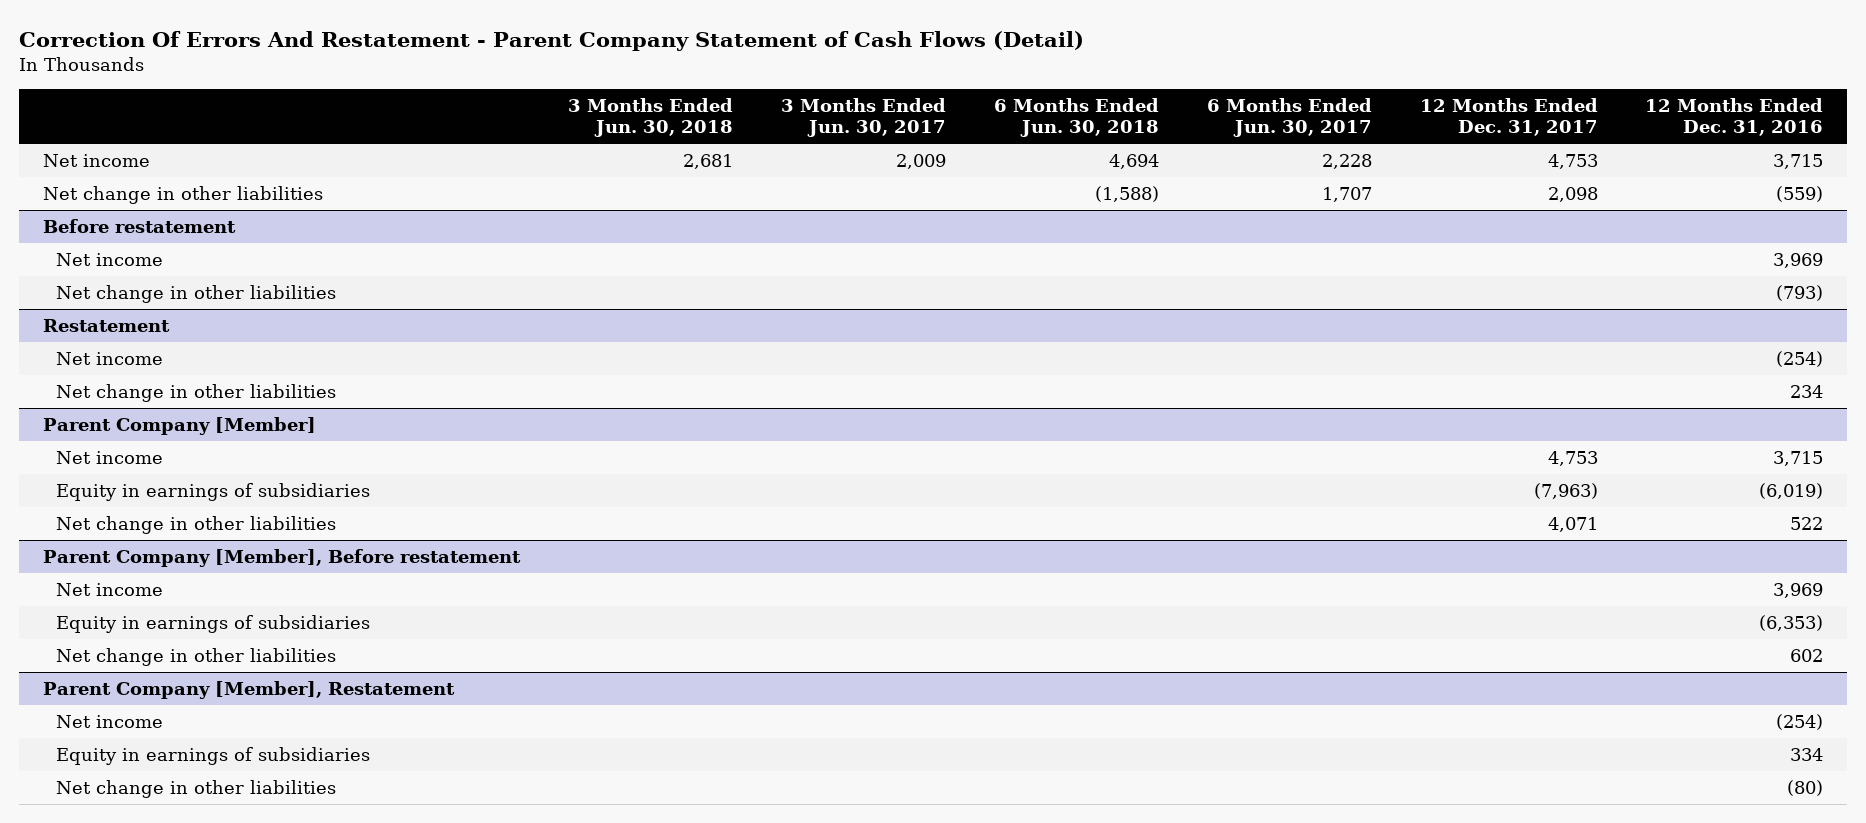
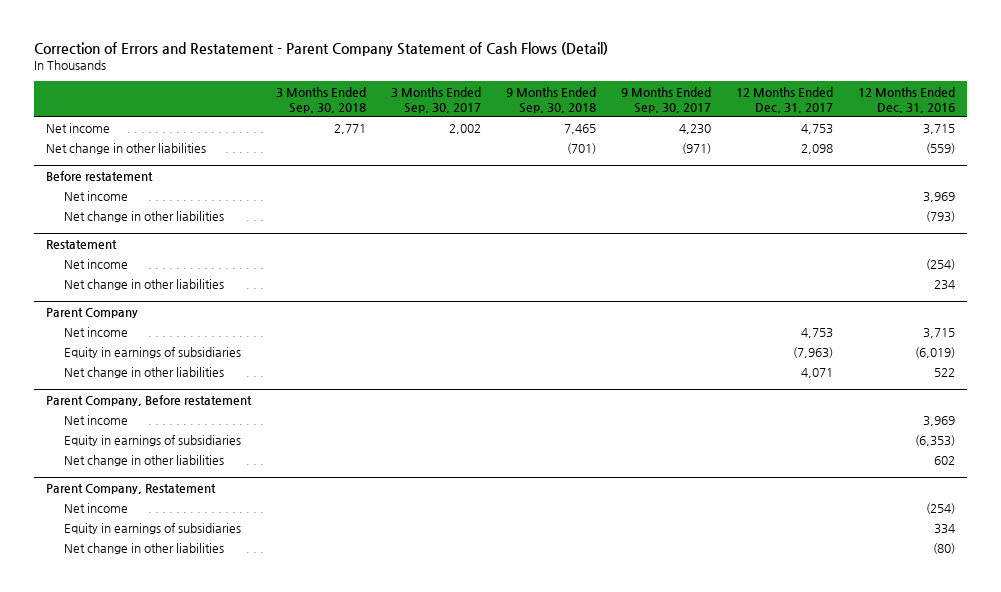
- Correction Of Errors And Restatement - Parent Company Statement of Cash Flows (Detail)
+ Correction of Errors and Restatement - Parent Company Statement of Cash Flows (Detail)
- | 3 Months Ended Jun. 30, 2018 | 3 Months Ended Jun. 30, 2017 | 6 Months Ended Jun. 30, 2018 | 6 Months Ended Jun. 30, 2017 | 12 Months Ended Dec. 31, 2017 | 12 Months Ended Dec. 31, 2016
+ | 3 Months Ended Sep. 30, 2018 | 3 Months Ended Sep. 30, 2017 | 9 Months Ended Sep. 30, 2018 | 9 Months Ended Sep. 30, 2017 | 12 Months Ended Dec. 31, 2017 | 12 Months Ended Dec. 31, 2016
- Parent Company [Member]
+ Parent Company
- Parent Company [Member], Before restatement
+ Parent Company, Before restatement
- Parent Company [Member], Restatement
+ Parent Company, Restatement

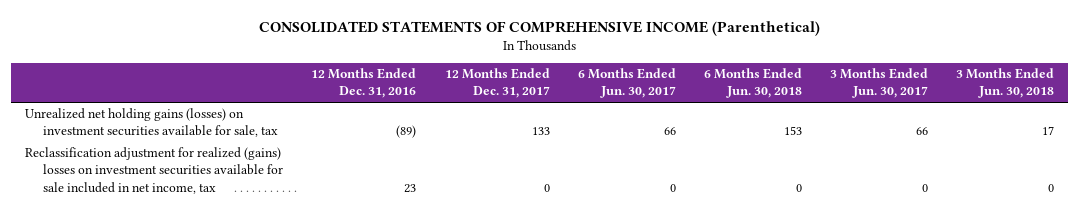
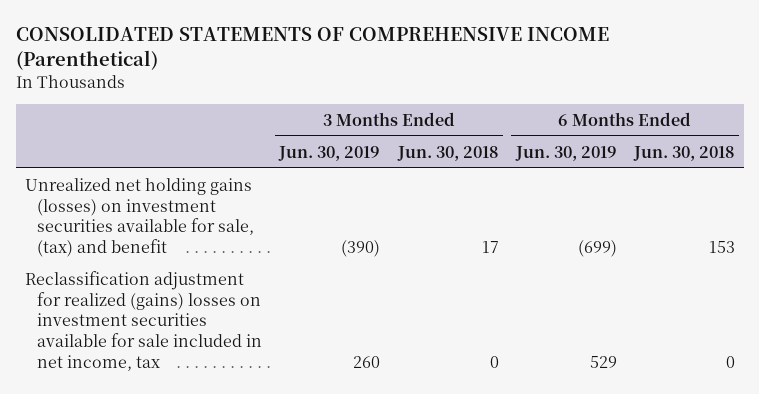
- | 12 Months Ended Dec. 31, 2016 | 12 Months Ended Dec. 31, 2017 | 6 Months Ended Jun. 30, 2017 | 6 Months Ended Jun. 30, 2018 | 3 Months Ended Jun. 30, 2017 | 3 Months Ended Jun. 30, 2018
+ | 3 Months Ended Jun. 30, 2019 | 3 Months Ended Jun. 30, 2018 | 6 Months Ended Jun. 30, 2019 | 6 Months Ended Jun. 30, 2018
- Unrealized net holding gains (losses) on investment securities available for sale, tax | (89) | 133 | 66 | 153 | 66 | 17
+ Unrealized net holding gains (losses) on investment securities available for sale, (tax) and benefit | (390) | 17 | (699) | 153

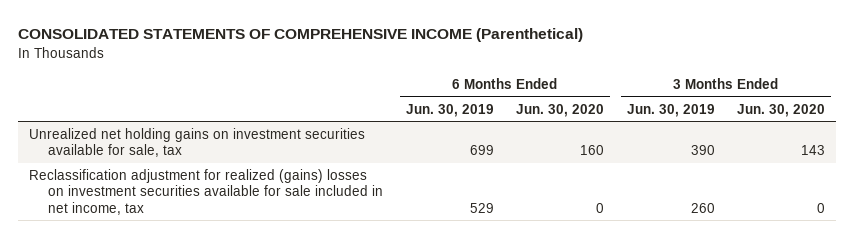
- | 3 Months Ended Jun. 30, 2019 | 3 Months Ended Jun. 30, 2018 | 6 Months Ended Jun. 30, 2019 | 6 Months Ended Jun. 30, 2018
+ | 6 Months Ended Jun. 30, 2019 | 6 Months Ended Jun. 30, 2020 | 3 Months Ended Jun. 30, 2019 | 3 Months Ended Jun. 30, 2020
- Unrealized net holding gains (losses) on investment securities available for sale, (tax) and benefit | (390) | 17 | (699) | 153
+ Unrealized net holding gains on investment securities available for sale, tax | 699 | 160 | 390 | 143

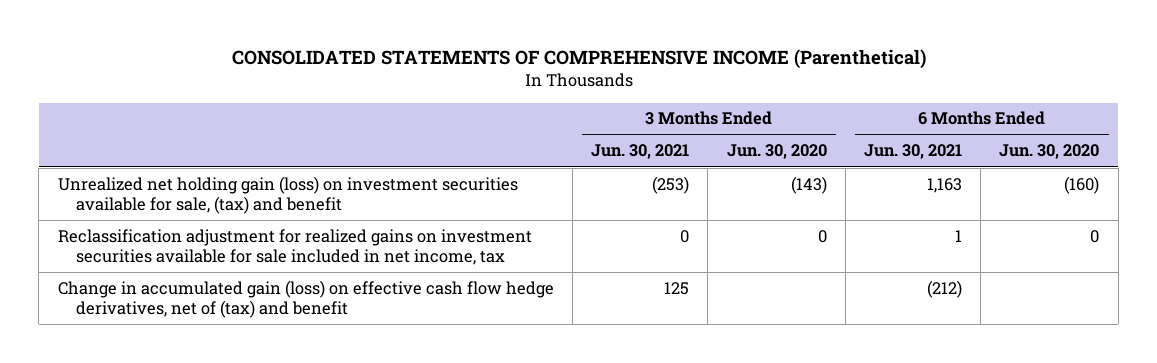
- | 6 Months Ended Jun. 30, 2019 | 6 Months Ended Jun. 30, 2020 | 3 Months Ended Jun. 30, 2019 | 3 Months Ended Jun. 30, 2020
+ | 3 Months Ended Jun. 30, 2021 | 3 Months Ended Jun. 30, 2020 | 6 Months Ended Jun. 30, 2021 | 6 Months Ended Jun. 30, 2020
- Unrealized net holding gains on investment securities available for sale, tax | 699 | 160 | 390 | 143
- Reclassification adjustment for realized (gains) losses on investment securities available for sale included in net income, tax | 529 | 0 | 260 | 0
+ Unrealized net holding gain (loss) on investment securities available for sale, (tax) and benefit | (253) | (143) | 1,163 | (160)
+ Reclassification adjustment for realized gains on investment securities available for sale included in net income, tax | 0 | 0 | 1 | 0
+ Change in accumulated gain (loss) on effective cash flow hedge derivatives, net of (tax) and benefit | 125 | | (212) |

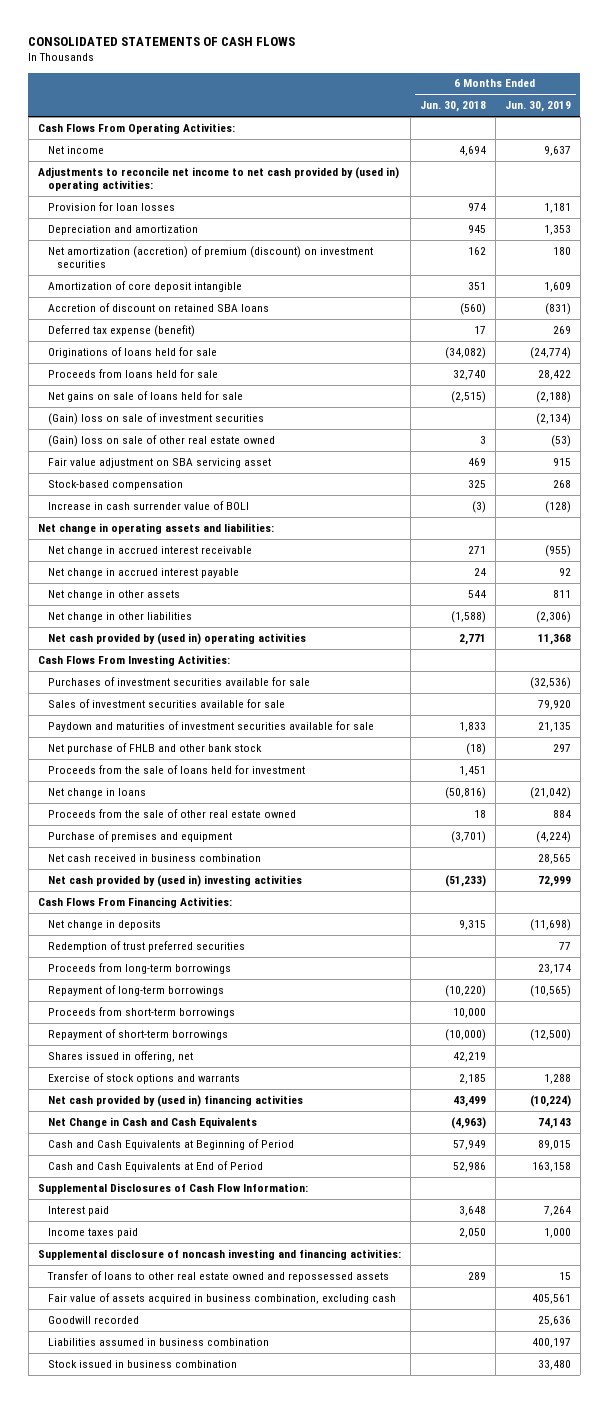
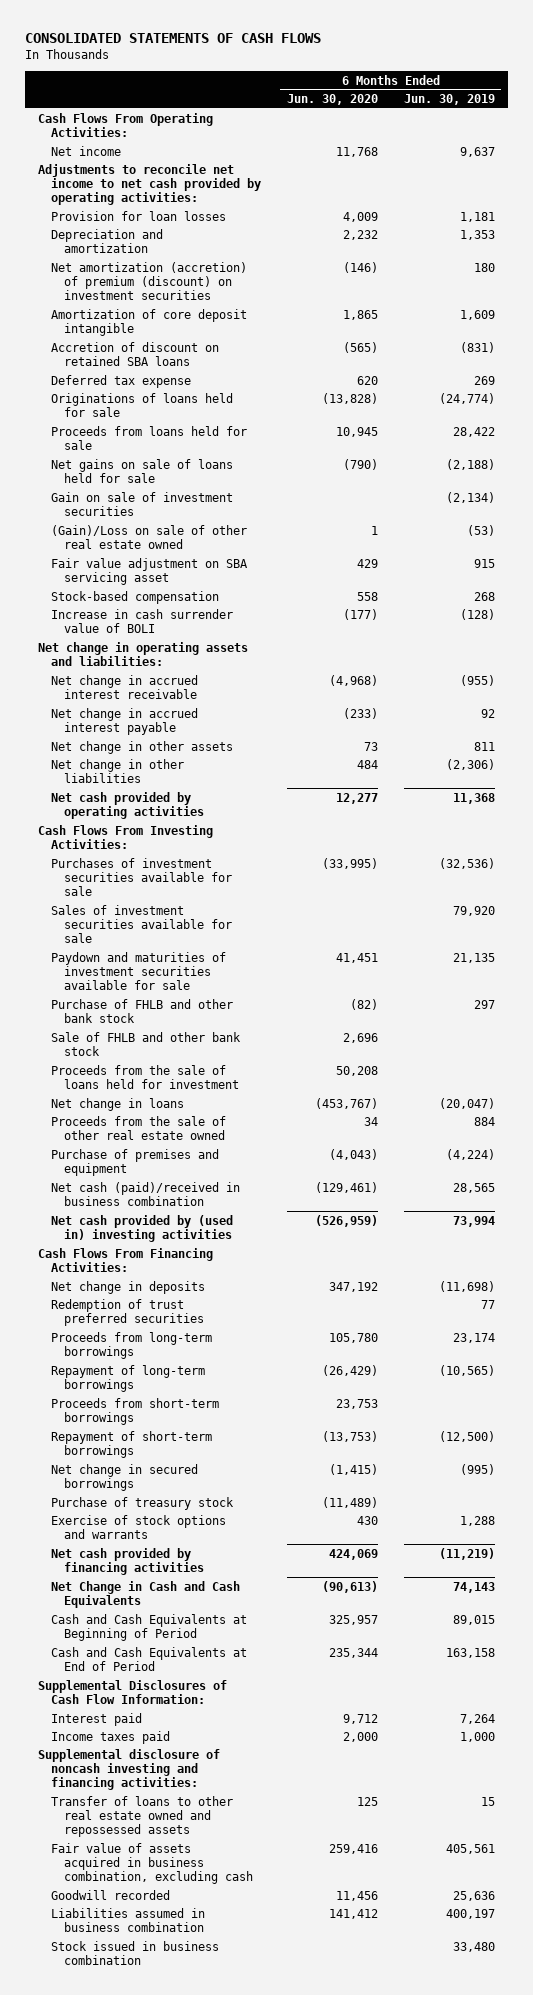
- | 6 Months Ended Jun. 30, 2018 | 6 Months Ended Jun. 30, 2019
+ | 6 Months Ended Jun. 30, 2020 | 6 Months Ended Jun. 30, 2019
- Adjustments to reconcile net income to net cash provided by (used in) operating activities:
+ Adjustments to reconcile net income to net cash provided by operating activities:
- Deferred tax expense (benefit) | 17 | 269
+ Deferred tax expense | 620 | 269
- (Gain) loss on sale of investment securities | | (2,134)
- (Gain) loss on sale of other real estate owned | 3 | (53)
+ Gain on sale of investment securities | | (2,134)
+ (Gain)/Loss on sale of other real estate owned | 1 | (53)
- Net cash provided by (used in) operating activities | 2,771 | 11,368
+ Net cash provided by operating activities | 12,277 | 11,368
- Net purchase of FHLB and other bank stock | (18) | 297
+ Purchase of FHLB and other bank stock | (82) | 297
+ Sale of FHLB and other bank stock | 2,696 |
- Net change in loans | (50,816) | (21,042)
+ Net change in loans | (453,767) | (20,047)
- Net cash received in business combination | | 28,565
- Net cash provided by (used in) investing activities | (51,233) | 72,999
+ Net cash (paid)/received in business combination | (129,461) | 28,565
+ Net cash provided by (used in) investing activities | (526,959) | 73,994
- Shares issued in offering, net | 42,219 |
+ Net change in secured borrowings | (1,415) | (995)
+ Purchase of treasury stock | (11,489) |
- Net cash provided by (used in) financing activities | 43,499 | (10,224)
+ Net cash provided by financing activities | 424,069 | (11,219)

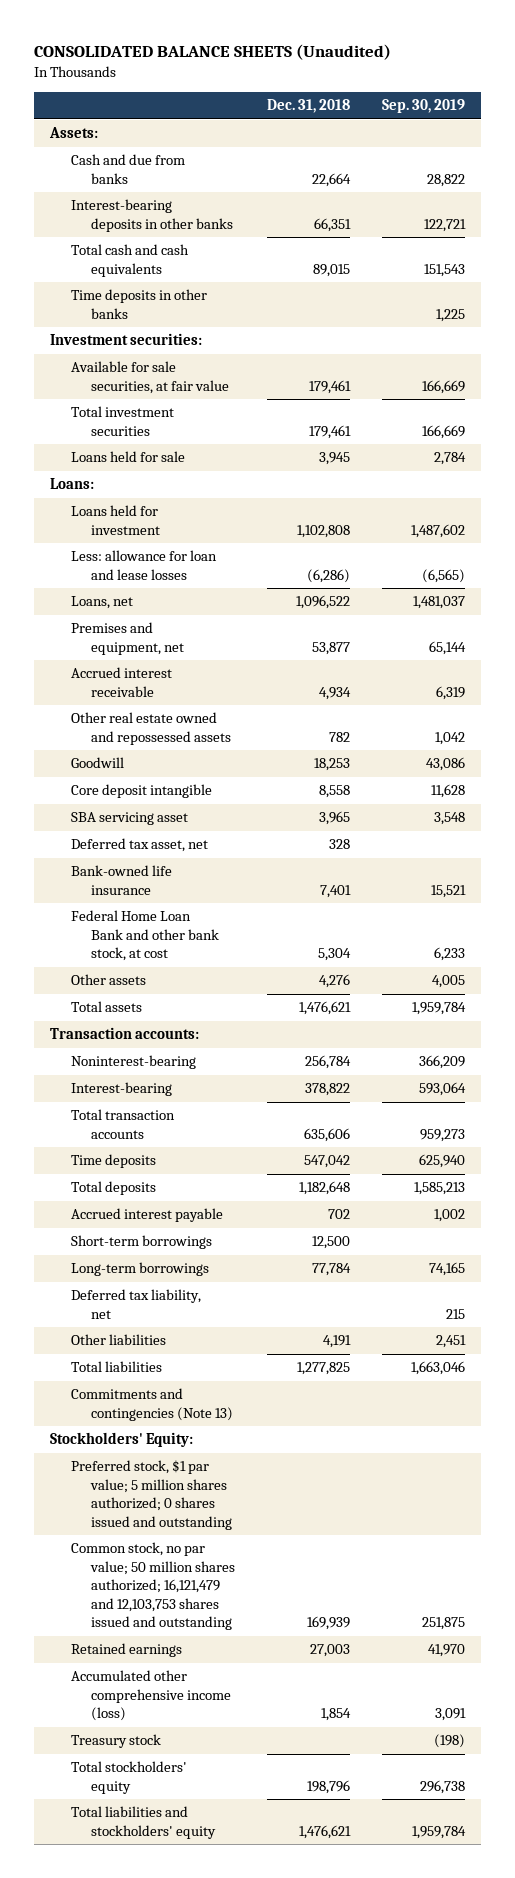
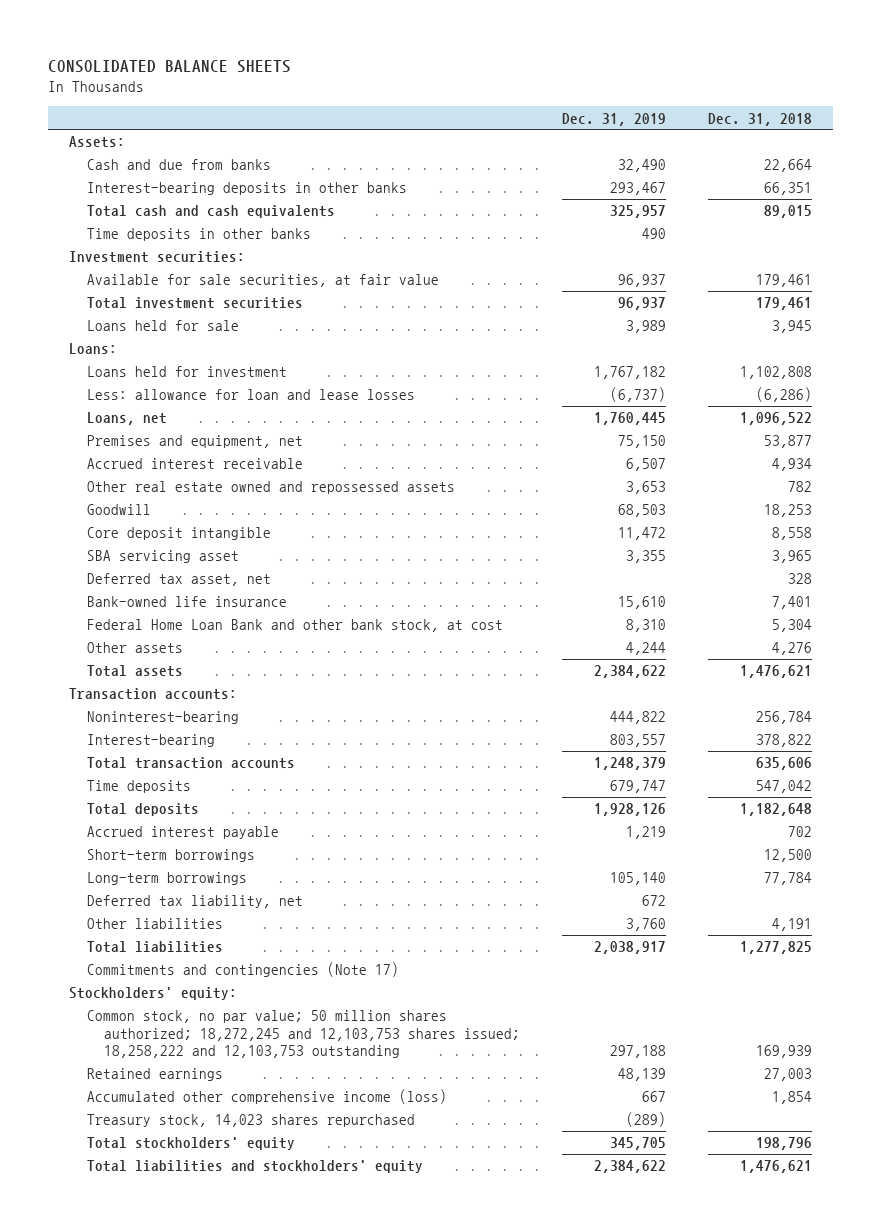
- CONSOLIDATED BALANCE SHEETS (Unaudited)
+ CONSOLIDATED BALANCE SHEETS
- | Dec. 31, 2018 | Sep. 30, 2019
+ | Dec. 31, 2019 | Dec. 31, 2018
- Commitments and contingencies (Note 13)
- Stockholders' Equity:
- Preferred stock, $1 par value; 5 million shares authorized; 0 shares issued and outstanding
- Common stock, no par value; 50 million shares authorized; 16,121,479 and 12,103,753 shares issued and outstanding | 169,939 | 251,875
+ Commitments and contingencies (Note 17)
+ Stockholders' equity:
+ Common stock, no par value; 50 million shares authorized; 18,272,245 and 12,103,753 shares issued; 18,258,222 and 12,103,753 outstanding | 297,188 | 169,939
- Treasury stock | | (198)
+ Treasury stock, 14,023 shares repurchased | (289) |

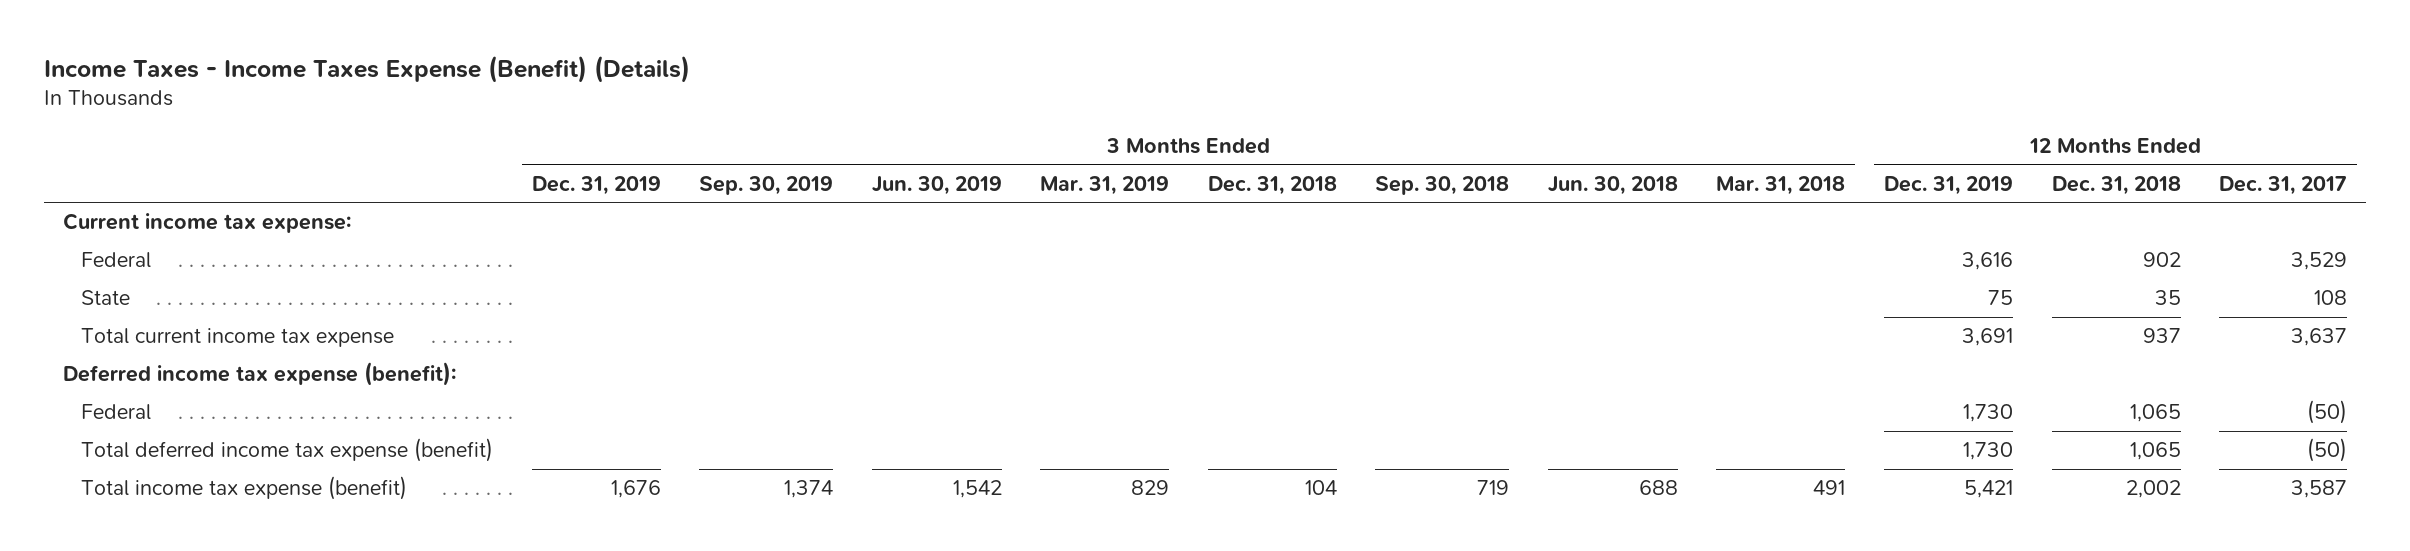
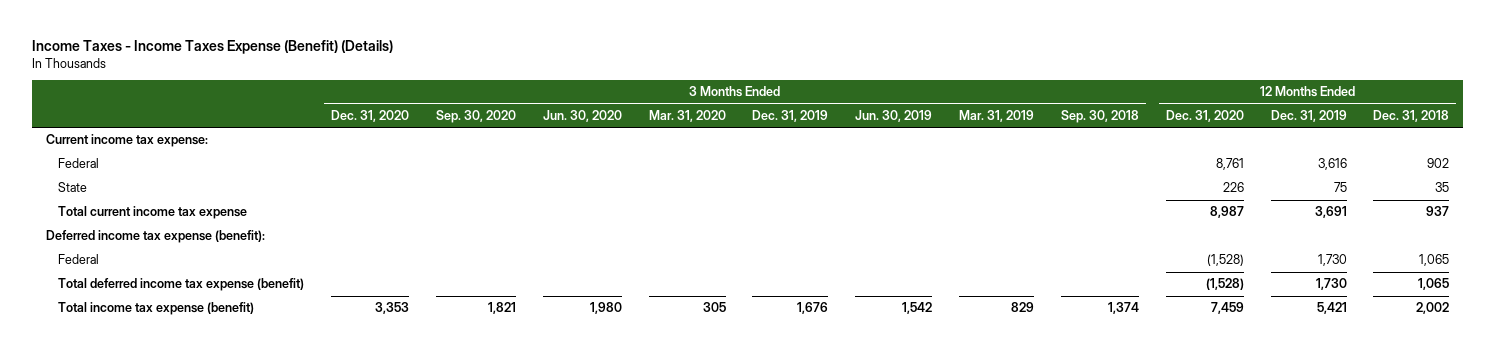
- | 3 Months Ended Dec. 31, 2019 | 3 Months Ended Sep. 30, 2019 | 3 Months Ended Jun. 30, 2019 | 3 Months Ended Mar. 31, 2019 | 3 Months Ended Dec. 31, 2018 | 3 Months Ended Sep. 30, 2018 | 3 Months Ended Jun. 30, 2018 | 3 Months Ended Mar. 31, 2018 | 12 Months Ended Dec. 31, 2019 | 12 Months Ended Dec. 31, 2018 | 12 Months Ended Dec. 31, 2017
+ | 3 Months Ended Dec. 31, 2020 | 3 Months Ended Sep. 30, 2020 | 3 Months Ended Jun. 30, 2020 | 3 Months Ended Mar. 31, 2020 | 3 Months Ended Dec. 31, 2019 | 3 Months Ended Jun. 30, 2019 | 3 Months Ended Mar. 31, 2019 | 3 Months Ended Sep. 30, 2018 | 12 Months Ended Dec. 31, 2020 | 12 Months Ended Dec. 31, 2019 | 12 Months Ended Dec. 31, 2018
- Total income tax expense (benefit) | 1,676 | 1,374 | 1,542 | 829 | 104 | 719 | 688 | 491 | 5,421 | 2,002 | 3,587
+ Total income tax expense (benefit) | 3,353 | 1,821 | 1,980 | 305 | 1,676 | 1,542 | 829 | 1,374 | 7,459 | 5,421 | 2,002

